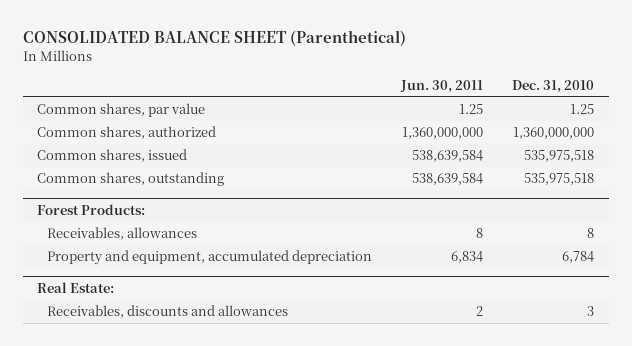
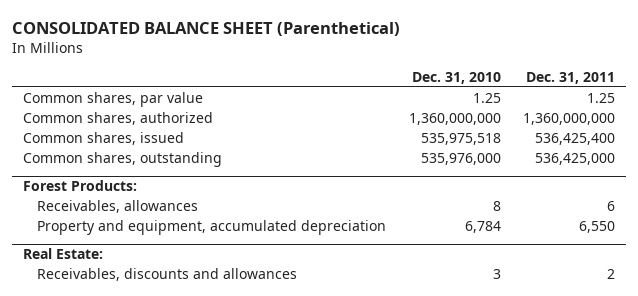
- | Jun. 30, 2011 | Dec. 31, 2010
+ | Dec. 31, 2010 | Dec. 31, 2011
- Common shares, outstanding | 538,639,584 | 535,975,518
+ Common shares, outstanding | 535,976,000 | 536,425,000

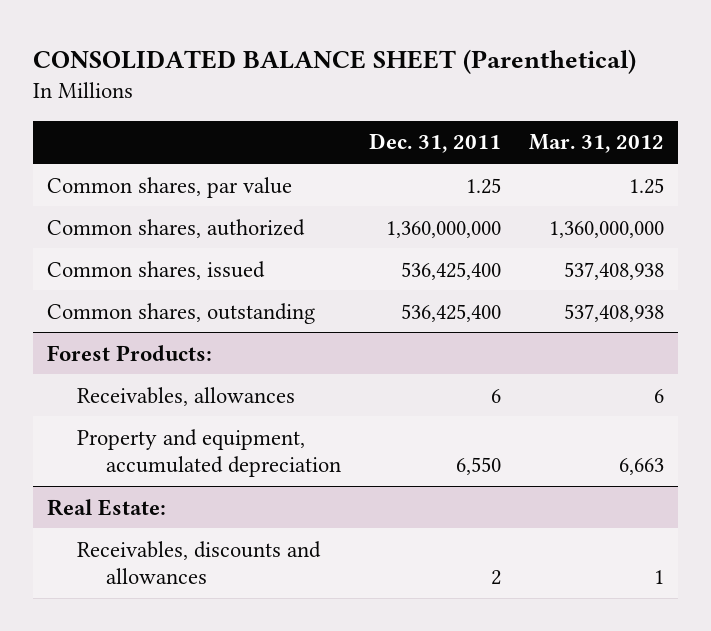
- | Dec. 31, 2010 | Dec. 31, 2011
+ | Dec. 31, 2011 | Mar. 31, 2012
- Common shares, outstanding | 535,976,000 | 536,425,000
+ Common shares, outstanding | 536,425,400 | 537,408,938

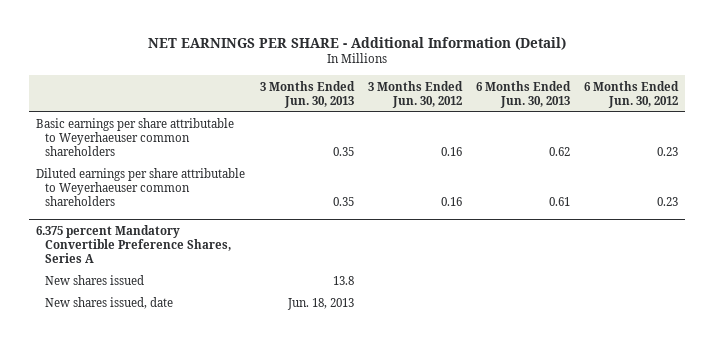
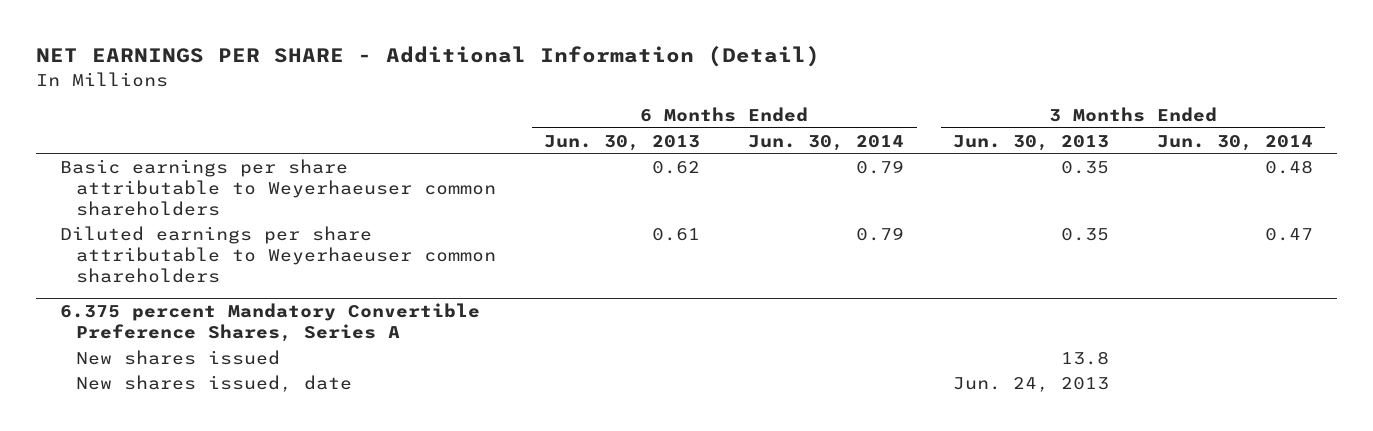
- | 3 Months Ended Jun. 30, 2013 | 3 Months Ended Jun. 30, 2012 | 6 Months Ended Jun. 30, 2013 | 6 Months Ended Jun. 30, 2012
+ | 6 Months Ended Jun. 30, 2013 | 6 Months Ended Jun. 30, 2014 | 3 Months Ended Jun. 30, 2013 | 3 Months Ended Jun. 30, 2014
@ 6.375 percent Mandatory Convertible Preference Shares, Series A
- New shares issued, date | Jun. 18, 2013 | | |
+ New shares issued, date | | | Jun. 24, 2013 |

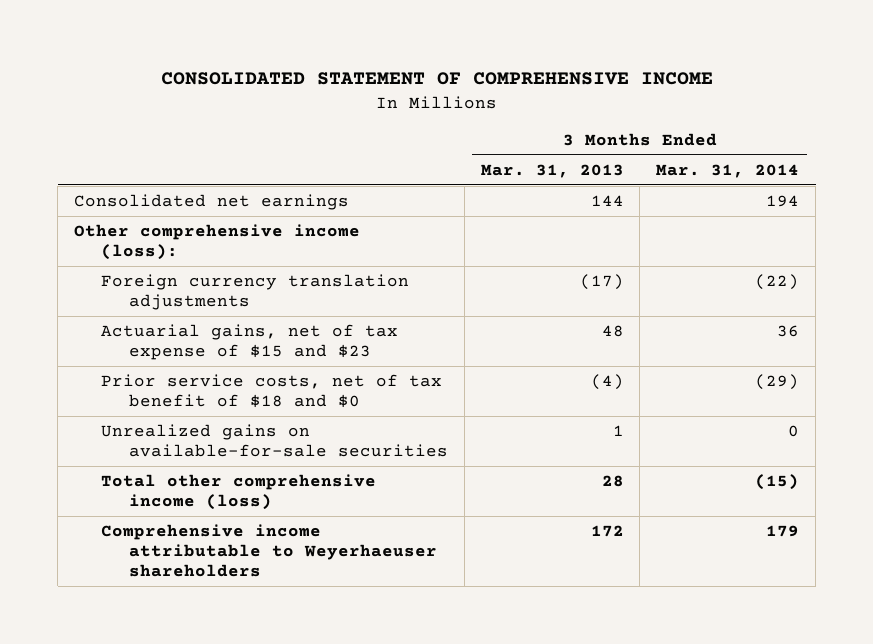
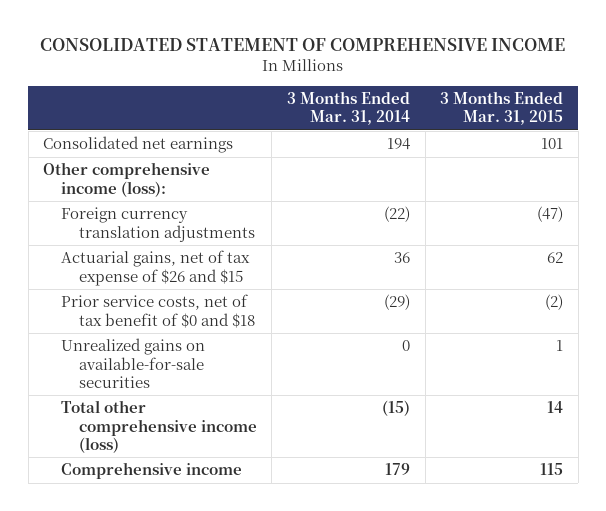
- | 3 Months Ended Mar. 31, 2013 | 3 Months Ended Mar. 31, 2014
+ | 3 Months Ended Mar. 31, 2014 | 3 Months Ended Mar. 31, 2015
- Actuarial gains, net of tax expense of $15 and $23 | 48 | 36
- Prior service costs, net of tax benefit of $18 and $0 | (4) | (29)
+ Actuarial gains, net of tax expense of $26 and $15 | 36 | 62
+ Prior service costs, net of tax benefit of $0 and $18 | (29) | (2)
- Comprehensive income attributable to Weyerhaeuser shareholders | 172 | 179
+ Comprehensive income | 179 | 115

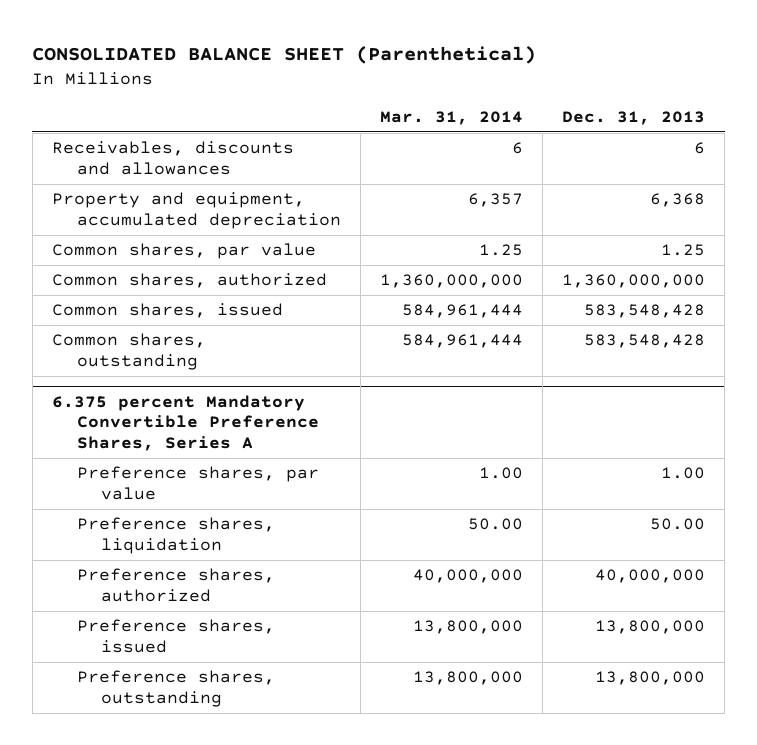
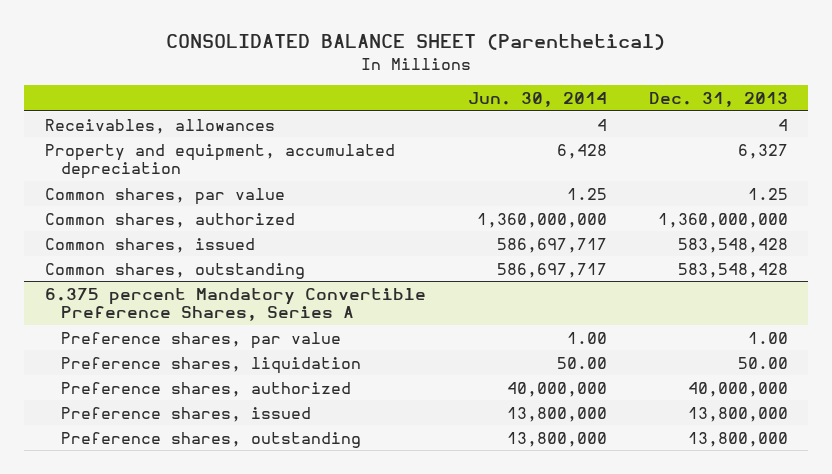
- | Mar. 31, 2014 | Dec. 31, 2013
+ | Jun. 30, 2014 | Dec. 31, 2013
- Receivables, discounts and allowances | 6 | 6
- Property and equipment, accumulated depreciation | 6,357 | 6,368
+ Receivables, allowances | 4 | 4
+ Property and equipment, accumulated depreciation | 6,428 | 6,327

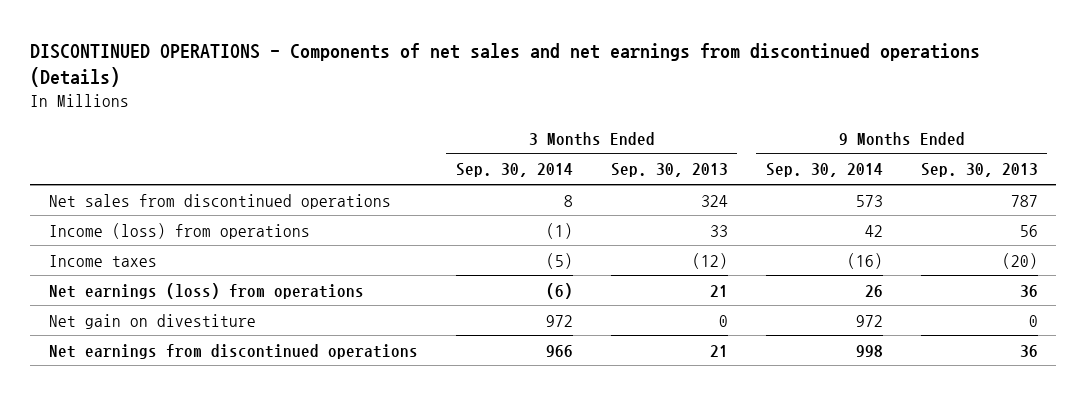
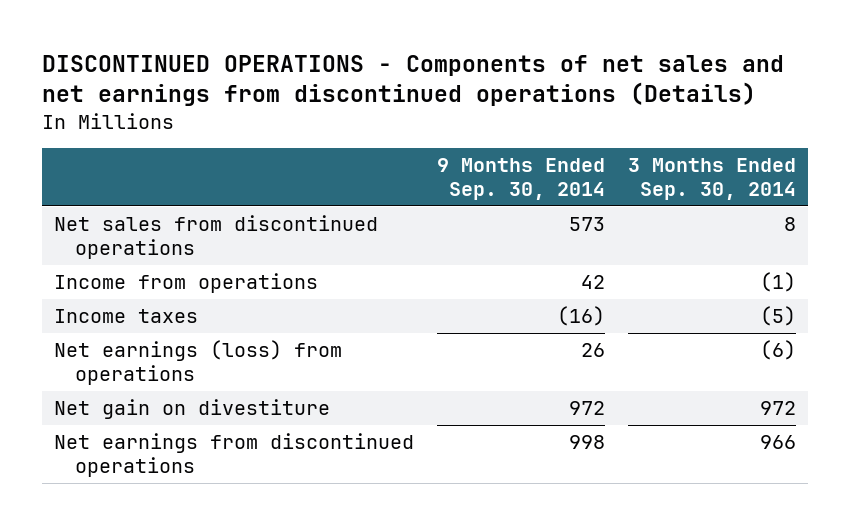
- | 3 Months Ended Sep. 30, 2014 | 3 Months Ended Sep. 30, 2013 | 9 Months Ended Sep. 30, 2014 | 9 Months Ended Sep. 30, 2013
+ | 9 Months Ended Sep. 30, 2014 | 3 Months Ended Sep. 30, 2014
- Income (loss) from operations | (1) | 33 | 42 | 56
+ Income from operations | 42 | (1)

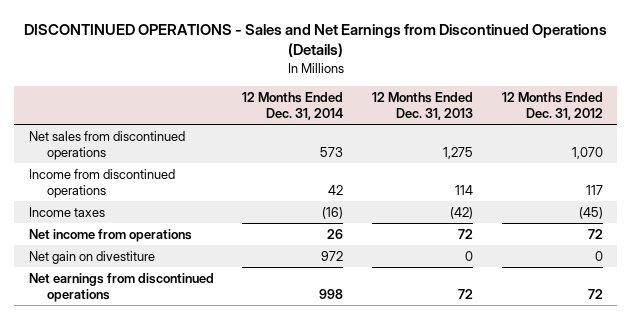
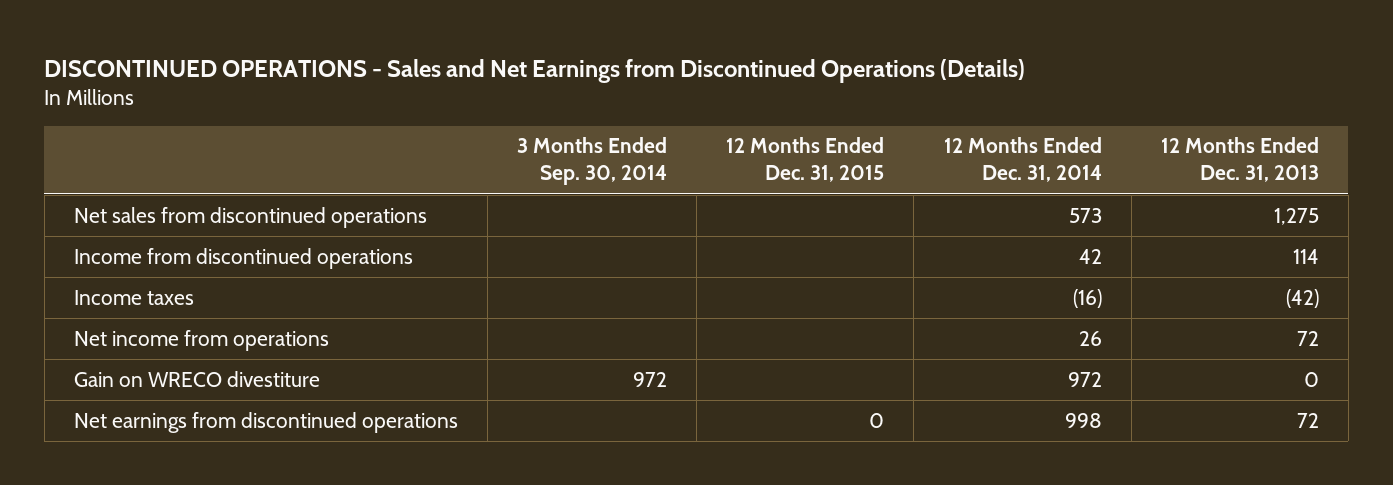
- | 12 Months Ended Dec. 31, 2014 | 12 Months Ended Dec. 31, 2013 | 12 Months Ended Dec. 31, 2012
+ | 3 Months Ended Sep. 30, 2014 | 12 Months Ended Dec. 31, 2015 | 12 Months Ended Dec. 31, 2014 | 12 Months Ended Dec. 31, 2013
- Net gain on divestiture | 972 | 0 | 0
+ Gain on WRECO divestiture | 972 | | 972 | 0

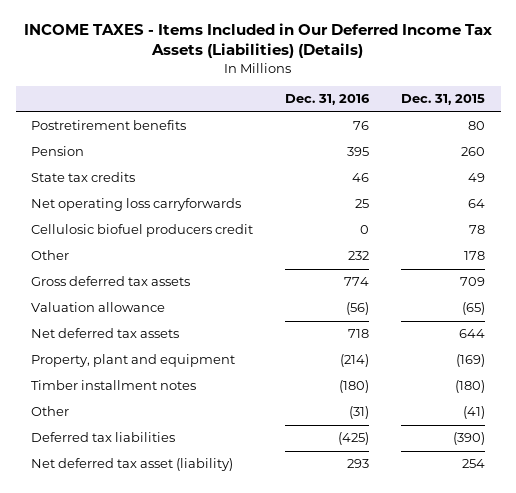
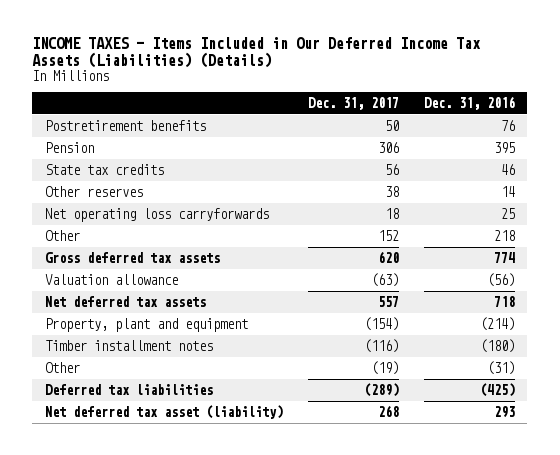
- | Dec. 31, 2016 | Dec. 31, 2015
+ | Dec. 31, 2017 | Dec. 31, 2016
+ Other reserves | 38 | 14
- Cellulosic biofuel producers credit | 0 | 78
- Other | 232 | 178
+ Other | 152 | 218

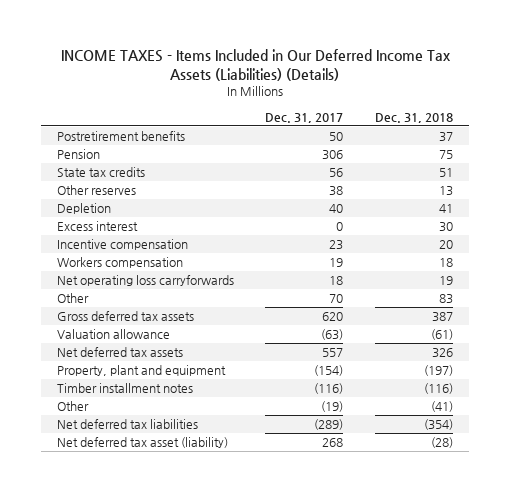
- | Dec. 31, 2017 | Dec. 31, 2016
+ | Dec. 31, 2017 | Dec. 31, 2018
+ Depletion | 40 | 41
+ Excess interest | 0 | 30
+ Incentive compensation | 23 | 20
+ Workers compensation | 19 | 18
- Other | 152 | 218
+ Other | 70 | 83
- Deferred tax liabilities | (289) | (425)
+ Net deferred tax liabilities | (289) | (354)

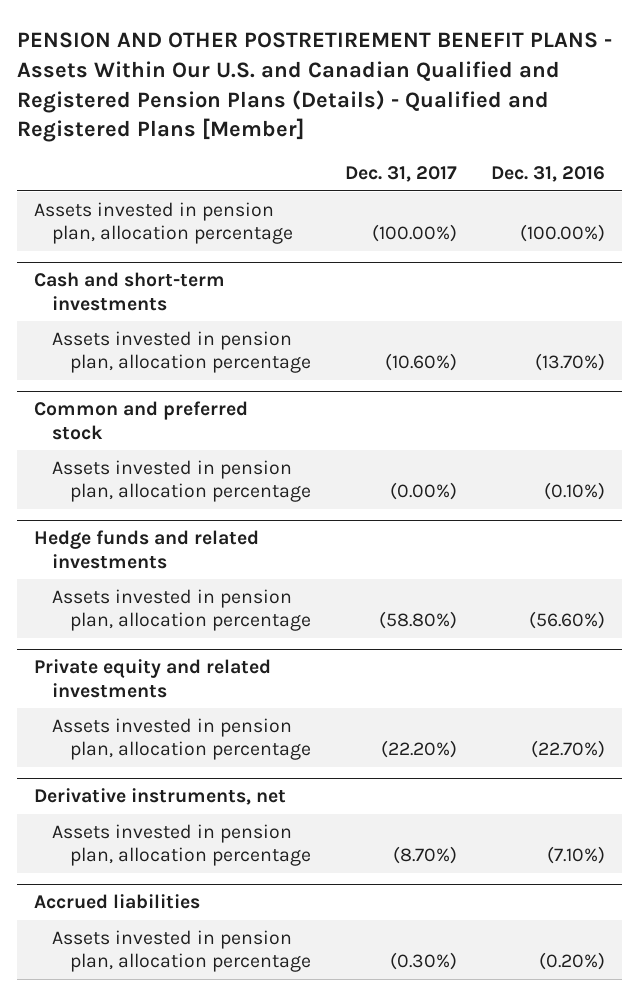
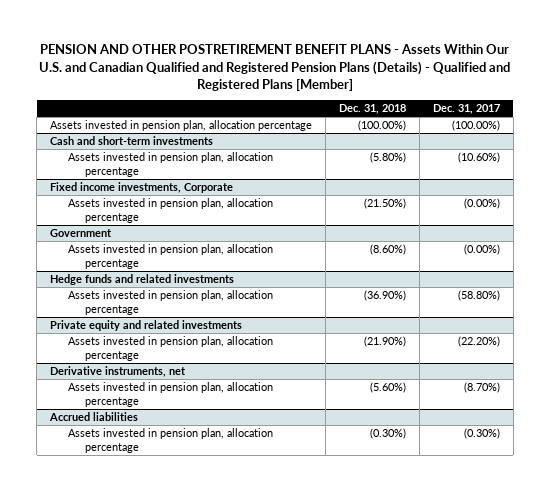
- | Dec. 31, 2017 | Dec. 31, 2016
+ | Dec. 31, 2018 | Dec. 31, 2017
- Common and preferred stock
+ Fixed income investments, Corporate
+ Government
+ Assets invested in pension plan, allocation percentage | (8.60%) | (0.00%)

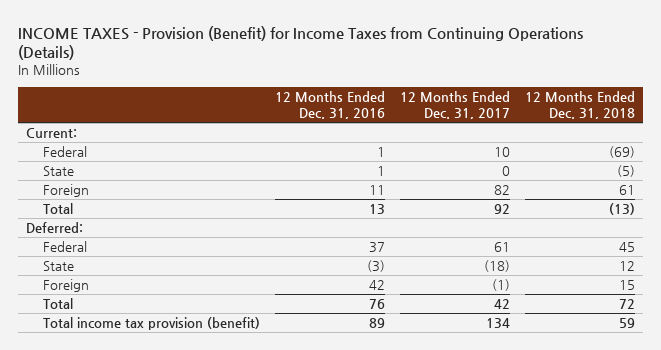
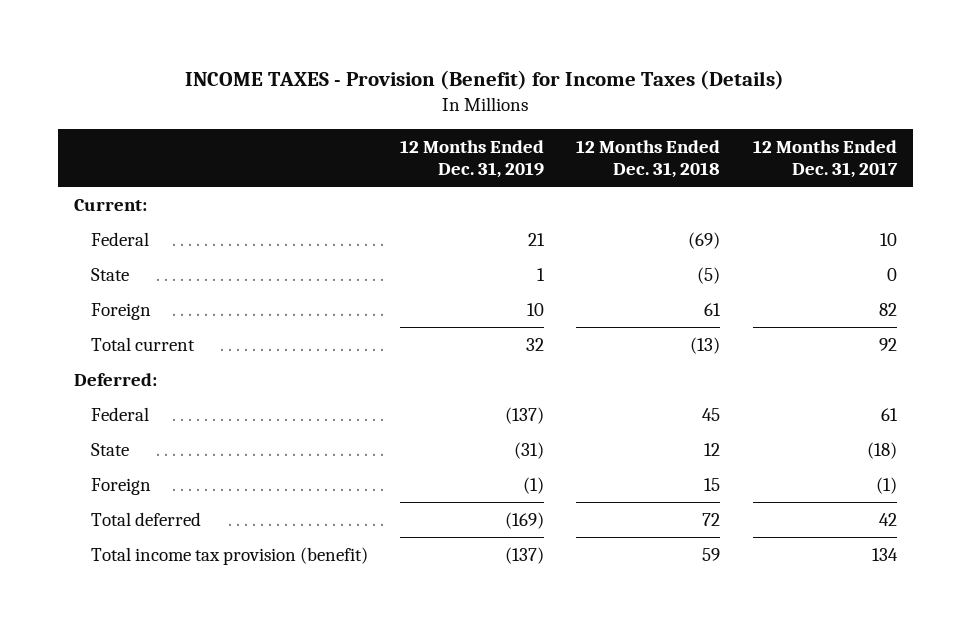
- INCOME TAXES - Provision (Benefit) for Income Taxes from Continuing Operations (Details)
+ INCOME TAXES - Provision (Benefit) for Income Taxes (Details)
- | 12 Months Ended Dec. 31, 2016 | 12 Months Ended Dec. 31, 2017 | 12 Months Ended Dec. 31, 2018
+ | 12 Months Ended Dec. 31, 2019 | 12 Months Ended Dec. 31, 2018 | 12 Months Ended Dec. 31, 2017
- Total | 13 | 92 | (13)
+ Total current | 32 | (13) | 92
- Total | 76 | 42 | 72
+ Total deferred | (169) | 72 | 42

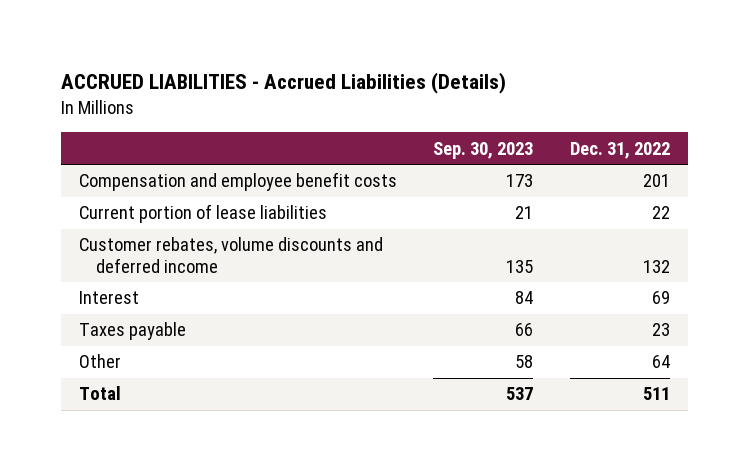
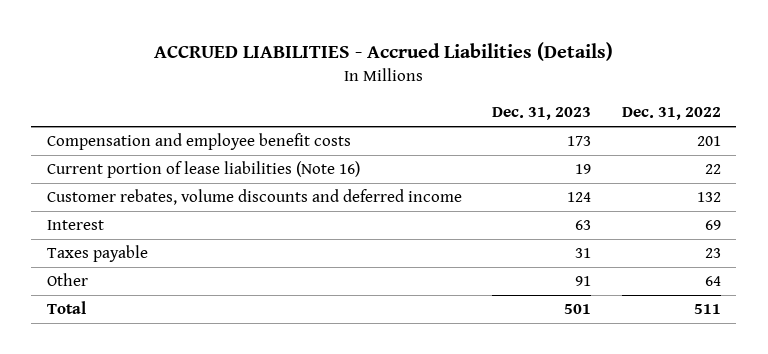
- | Sep. 30, 2023 | Dec. 31, 2022
+ | Dec. 31, 2023 | Dec. 31, 2022
- Current portion of lease liabilities | 21 | 22
+ Current portion of lease liabilities (Note 16) | 19 | 22

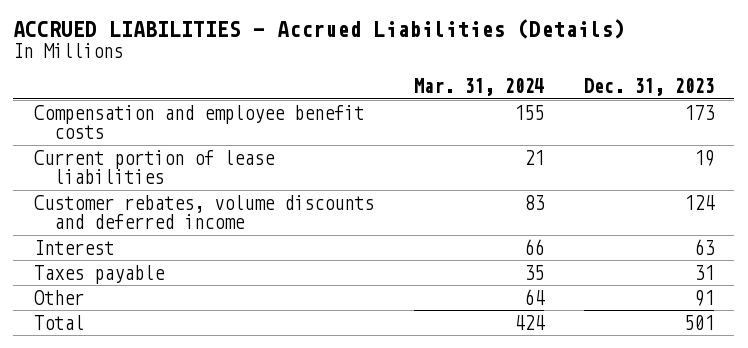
- | Dec. 31, 2023 | Dec. 31, 2022
+ | Mar. 31, 2024 | Dec. 31, 2023
- Current portion of lease liabilities (Note 16) | 19 | 22
+ Current portion of lease liabilities | 21 | 19

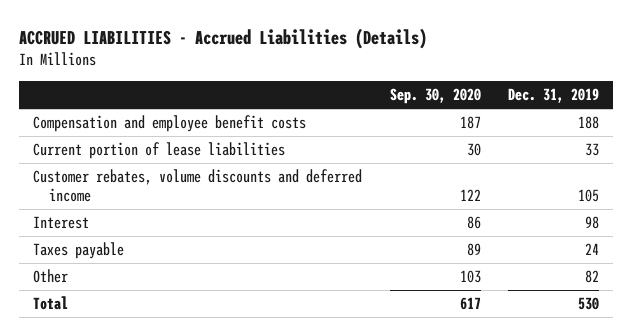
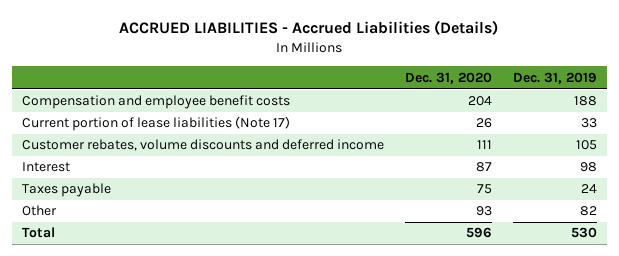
- | Sep. 30, 2020 | Dec. 31, 2019
+ | Dec. 31, 2020 | Dec. 31, 2019
- Current portion of lease liabilities | 30 | 33
+ Current portion of lease liabilities (Note 17) | 26 | 33

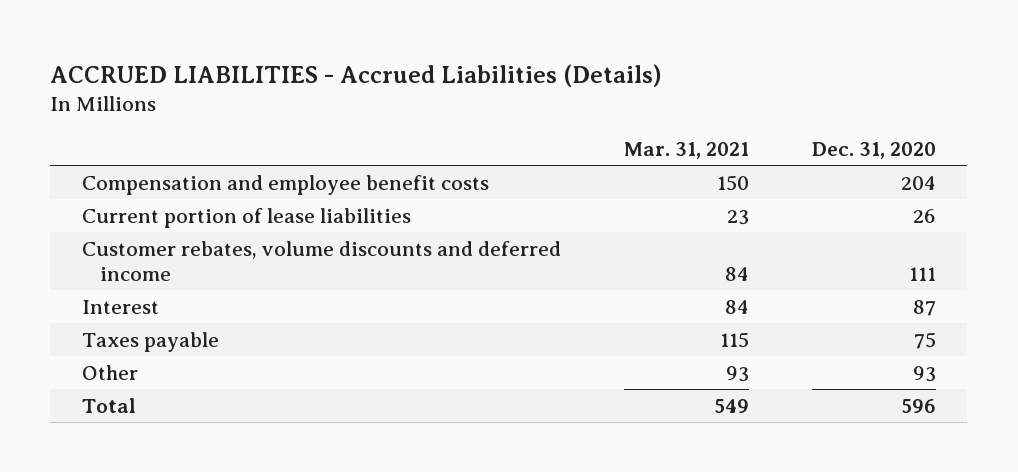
- | Dec. 31, 2020 | Dec. 31, 2019
+ | Mar. 31, 2021 | Dec. 31, 2020
- Current portion of lease liabilities (Note 17) | 26 | 33
+ Current portion of lease liabilities | 23 | 26

